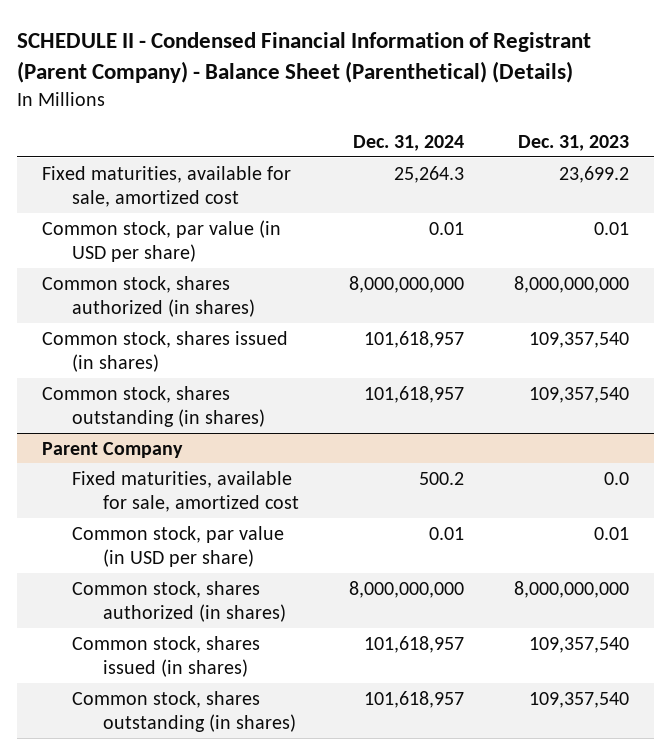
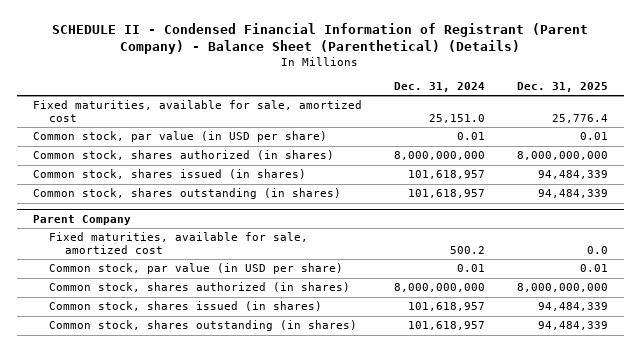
- | Dec. 31, 2024 | Dec. 31, 2023
+ | Dec. 31, 2024 | Dec. 31, 2025
- Fixed maturities, available for sale, amortized cost | 25,264.3 | 23,699.2
+ Fixed maturities, available for sale, amortized cost | 25,151.0 | 25,776.4

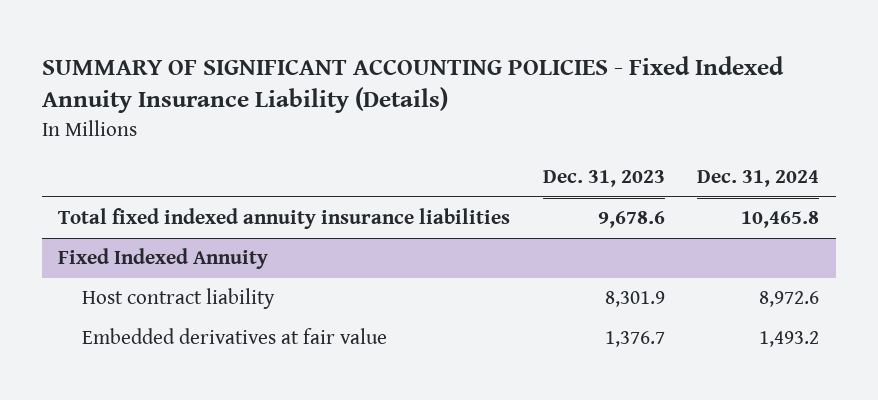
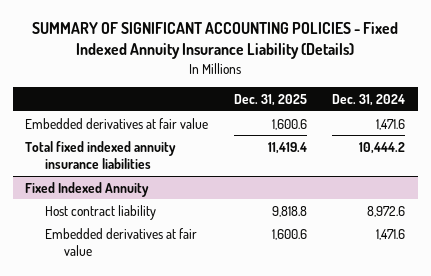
- | Dec. 31, 2023 | Dec. 31, 2024
+ | Dec. 31, 2025 | Dec. 31, 2024
- Total fixed indexed annuity insurance liabilities | 9,678.6 | 10,465.8
+ Embedded derivatives at fair value | 1,600.6 | 1,471.6
+ Total fixed indexed annuity insurance liabilities | 11,419.4 | 10,444.2
@ Fixed Indexed Annuity
- Embedded derivatives at fair value | 1,376.7 | 1,493.2
+ Embedded derivatives at fair value | 1,600.6 | 1,471.6

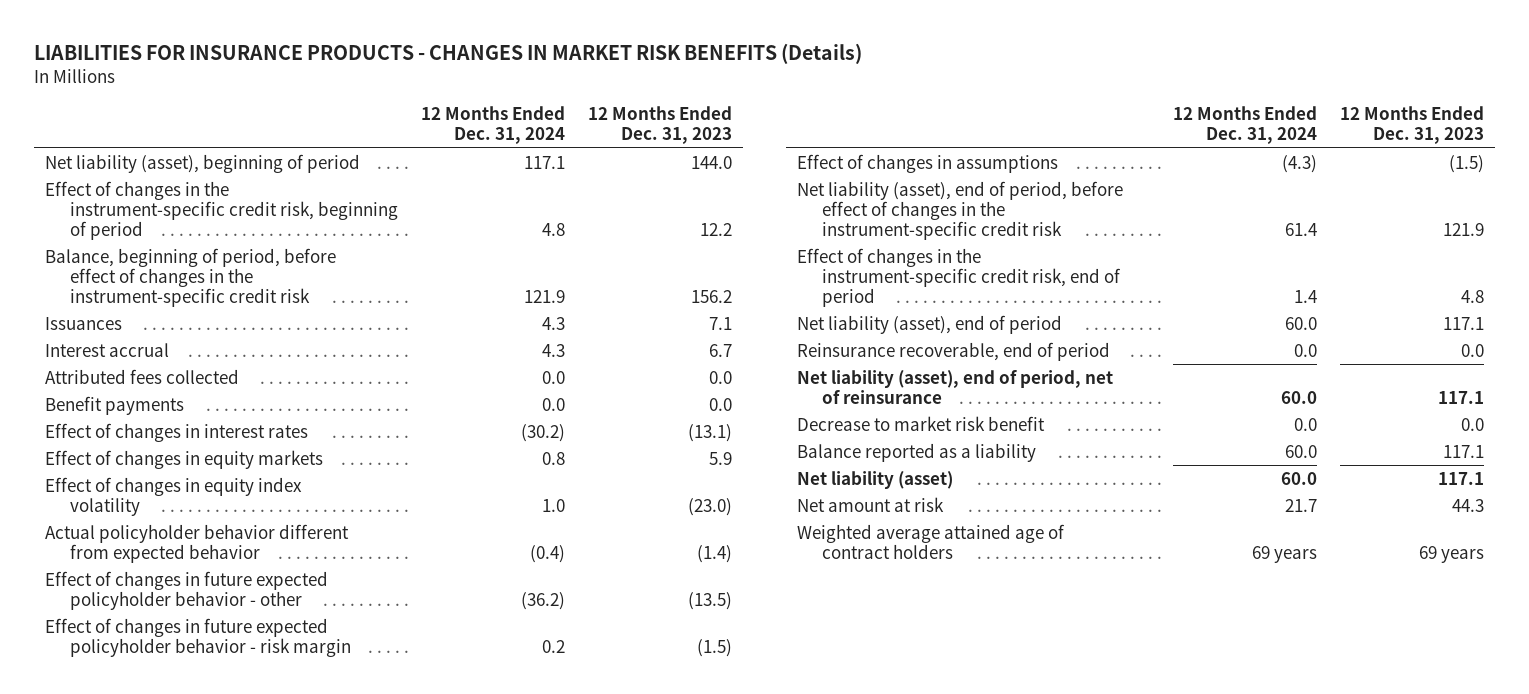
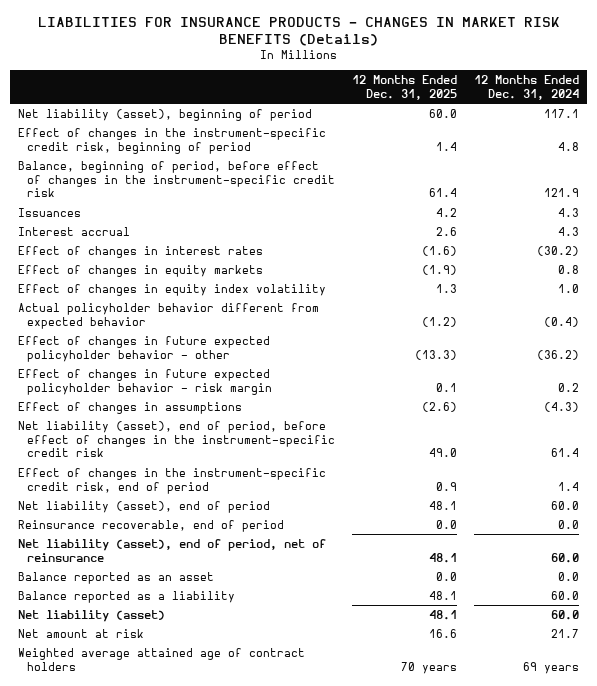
- | 12 Months Ended Dec. 31, 2024 | 12 Months Ended Dec. 31, 2023
+ | 12 Months Ended Dec. 31, 2025 | 12 Months Ended Dec. 31, 2024
- Attributed fees collected | 0.0 | 0.0
- Benefit payments | 0.0 | 0.0
- Decrease to market risk benefit | 0.0 | 0.0
+ Balance reported as an asset | 0.0 | 0.0

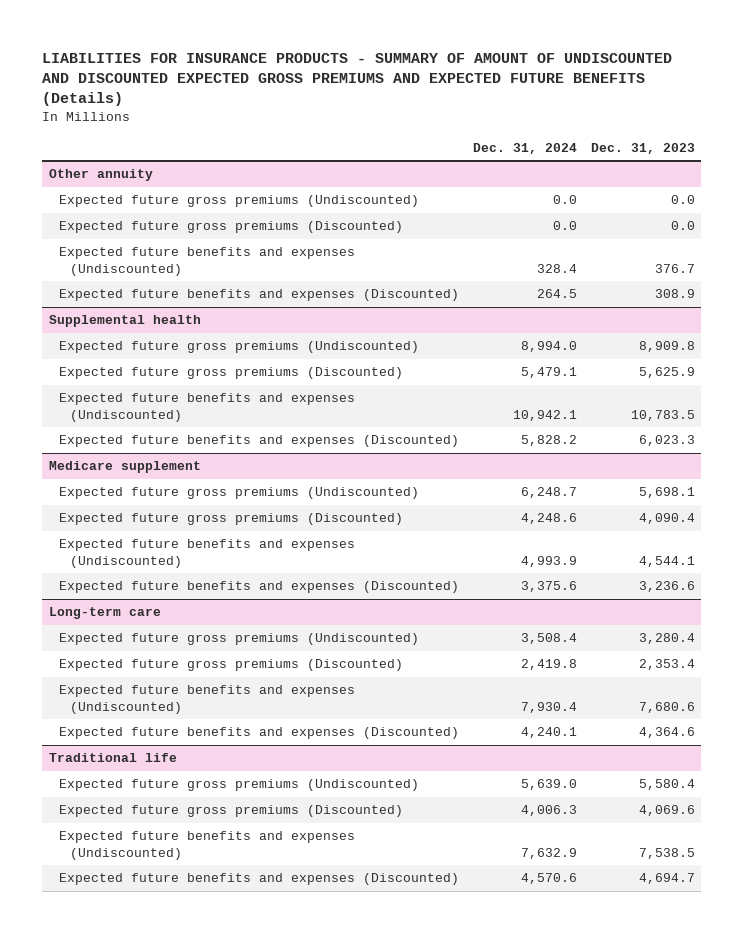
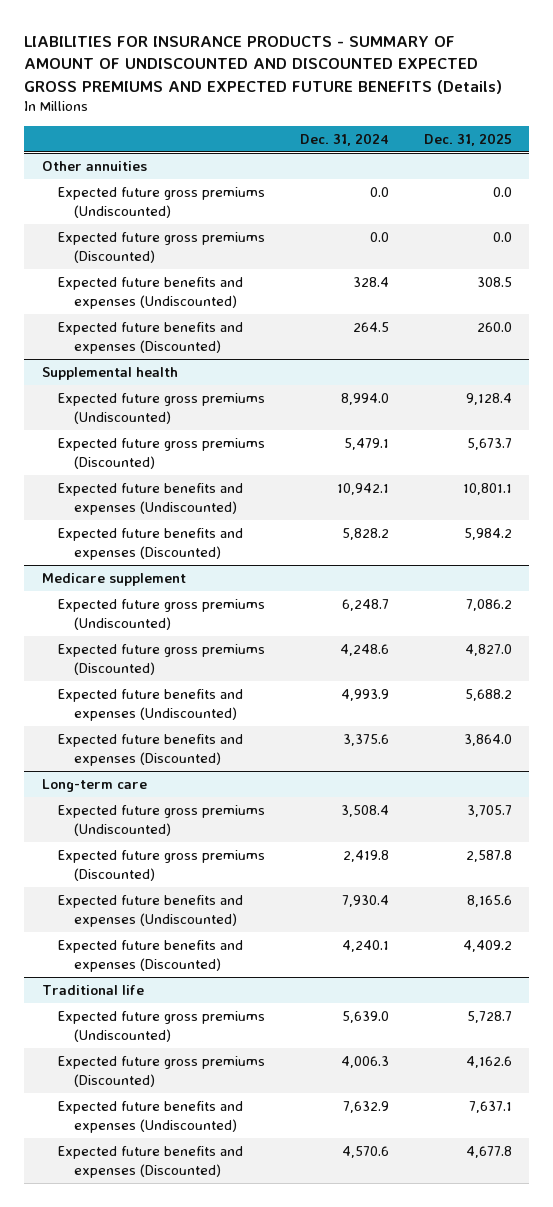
- | Dec. 31, 2024 | Dec. 31, 2023
+ | Dec. 31, 2024 | Dec. 31, 2025
- Other annuity
+ Other annuities

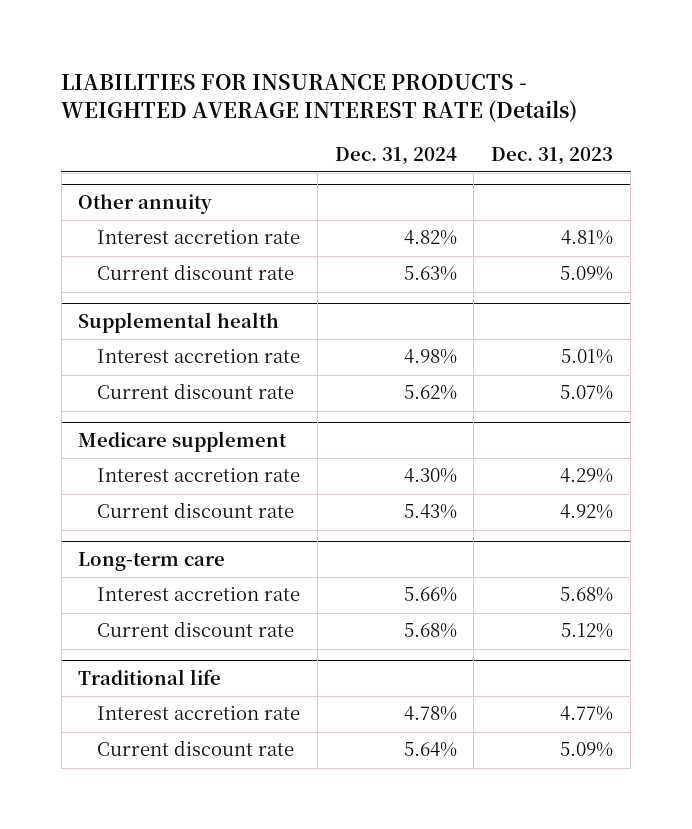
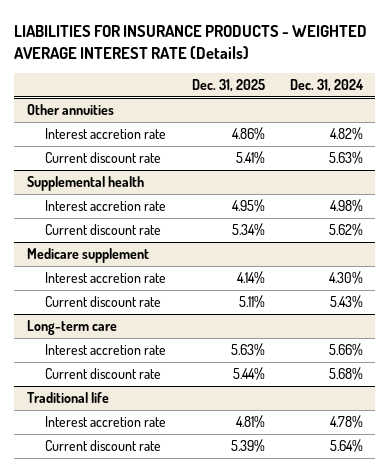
- | Dec. 31, 2024 | Dec. 31, 2023
+ | Dec. 31, 2025 | Dec. 31, 2024
- Other annuity
+ Other annuities

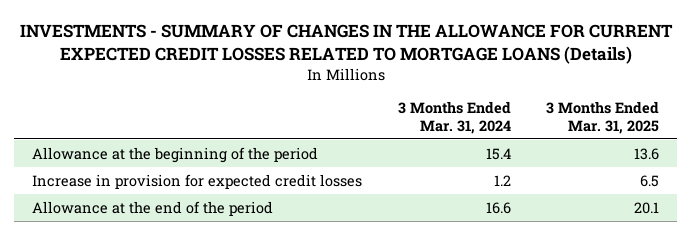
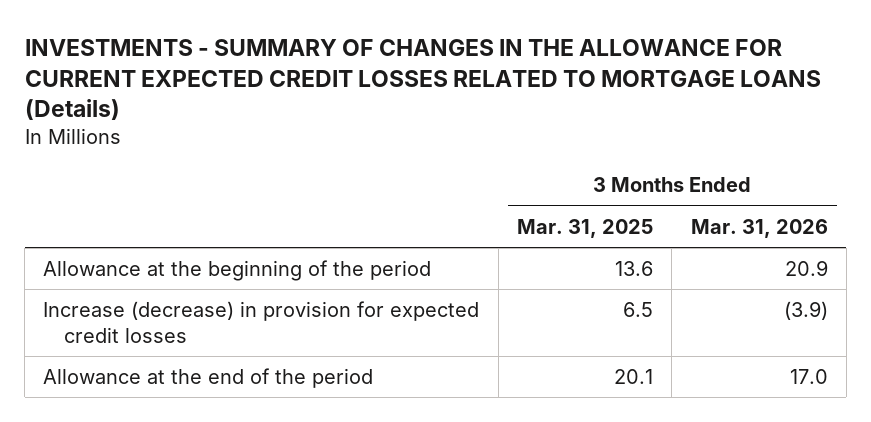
- | 3 Months Ended Mar. 31, 2024 | 3 Months Ended Mar. 31, 2025
+ | 3 Months Ended Mar. 31, 2025 | 3 Months Ended Mar. 31, 2026
- Increase in provision for expected credit losses | 1.2 | 6.5
+ Increase (decrease) in provision for expected credit losses | 6.5 | (3.9)

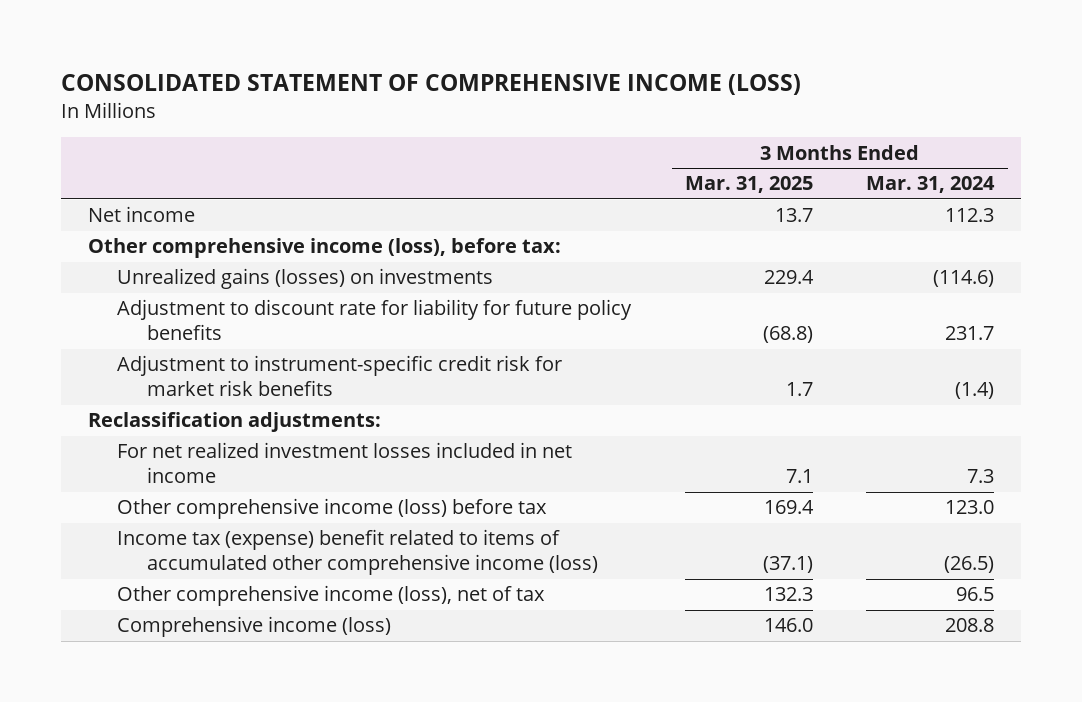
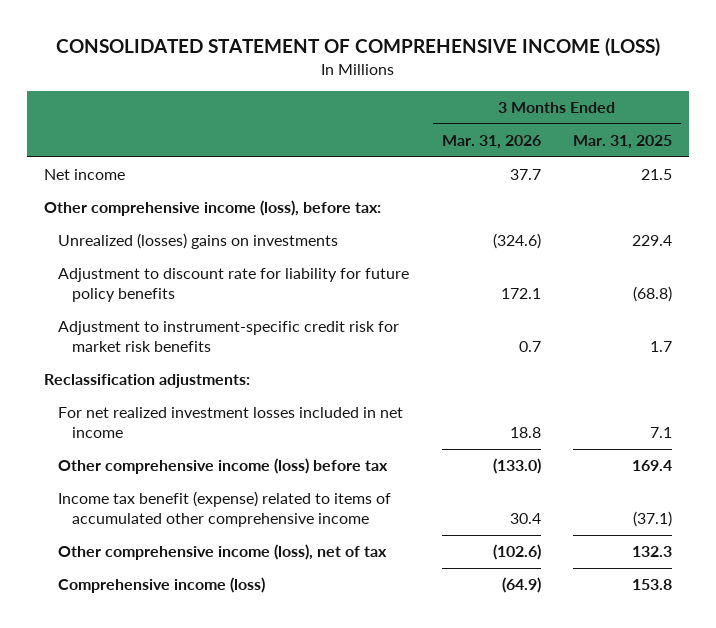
- | 3 Months Ended Mar. 31, 2025 | 3 Months Ended Mar. 31, 2024
+ | 3 Months Ended Mar. 31, 2026 | 3 Months Ended Mar. 31, 2025
- Net income | 13.7 | 112.3
+ Net income | 37.7 | 21.5
- Unrealized gains (losses) on investments | 229.4 | (114.6)
+ Unrealized (losses) gains on investments | (324.6) | 229.4
- Income tax (expense) benefit related to items of accumulated other comprehensive income (loss) | (37.1) | (26.5)
+ Income tax benefit (expense) related to items of accumulated other comprehensive income | 30.4 | (37.1)
- Comprehensive income (loss) | 146.0 | 208.8
+ Comprehensive income (loss) | (64.9) | 153.8

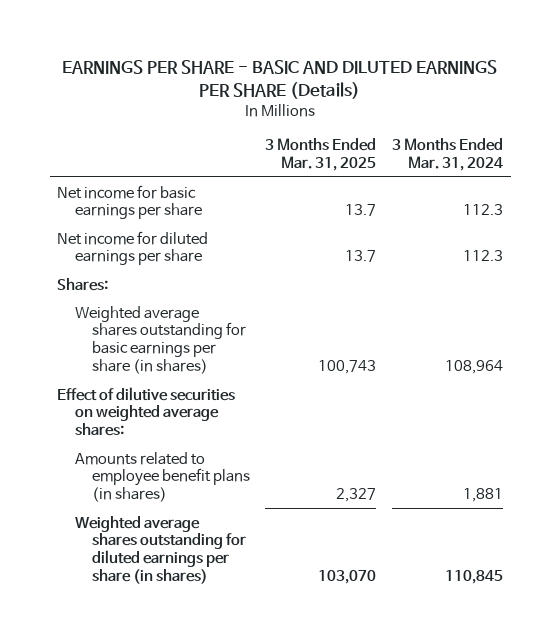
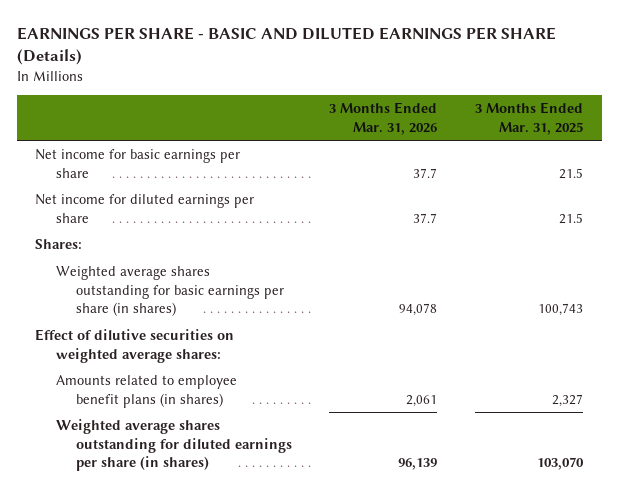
- | 3 Months Ended Mar. 31, 2025 | 3 Months Ended Mar. 31, 2024
+ | 3 Months Ended Mar. 31, 2026 | 3 Months Ended Mar. 31, 2025
- Net income for basic earnings per share | 13.7 | 112.3
- Net income for diluted earnings per share | 13.7 | 112.3
+ Net income for basic earnings per share | 37.7 | 21.5
+ Net income for diluted earnings per share | 37.7 | 21.5

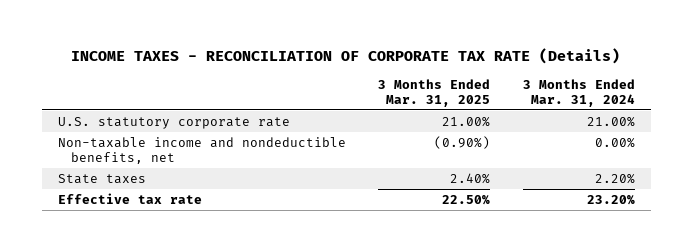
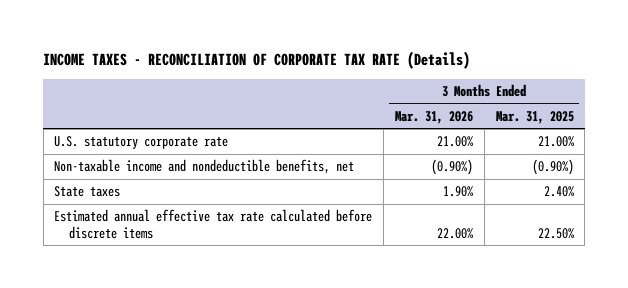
- | 3 Months Ended Mar. 31, 2025 | 3 Months Ended Mar. 31, 2024
+ | 3 Months Ended Mar. 31, 2026 | 3 Months Ended Mar. 31, 2025
- Effective tax rate | 22.50% | 23.20%
+ Estimated annual effective tax rate calculated before discrete items | 22.00% | 22.50%

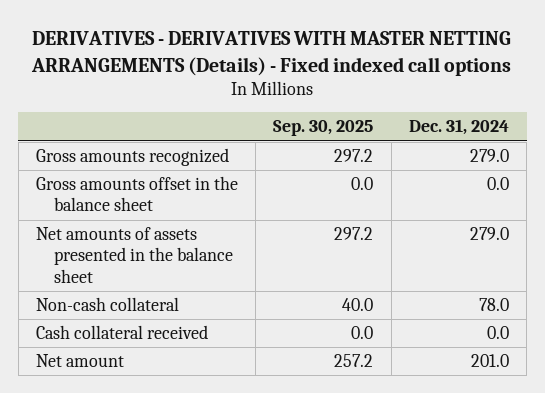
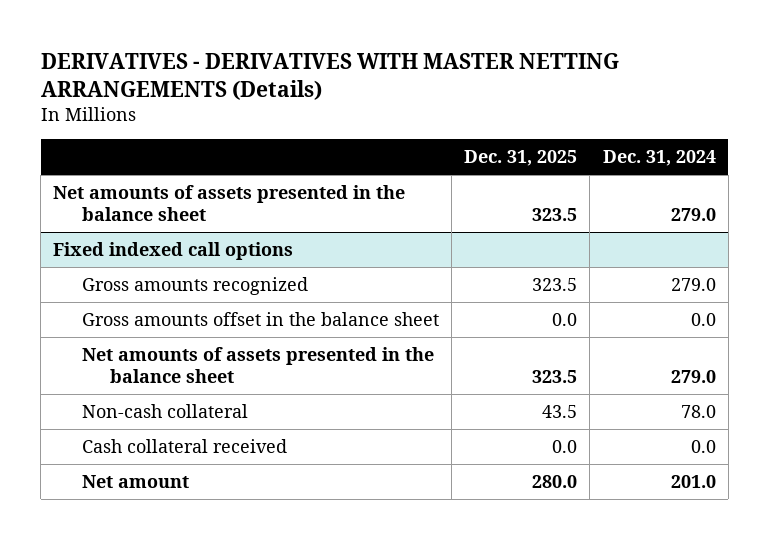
- DERIVATIVES - DERIVATIVES WITH MASTER NETTING ARRANGEMENTS (Details) - Fixed indexed call options
+ DERIVATIVES - DERIVATIVES WITH MASTER NETTING ARRANGEMENTS (Details)
- | Sep. 30, 2025 | Dec. 31, 2024
+ | Dec. 31, 2025 | Dec. 31, 2024
+ Net amounts of assets presented in the balance sheet | 323.5 | 279.0
+ Fixed indexed call options

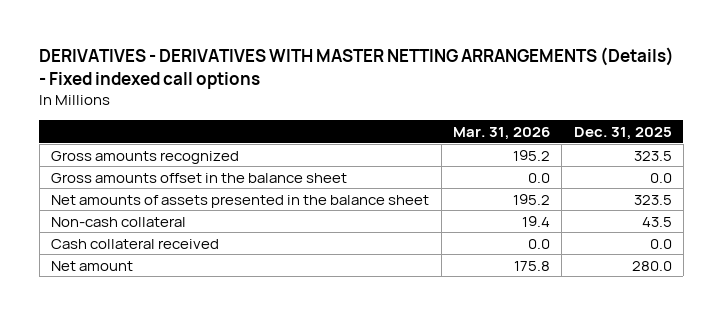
- DERIVATIVES - DERIVATIVES WITH MASTER NETTING ARRANGEMENTS (Details)
+ DERIVATIVES - DERIVATIVES WITH MASTER NETTING ARRANGEMENTS (Details) - Fixed indexed call options
- | Dec. 31, 2025 | Dec. 31, 2024
+ | Mar. 31, 2026 | Dec. 31, 2025
- Net amounts of assets presented in the balance sheet | 323.5 | 279.0
- Fixed indexed call options

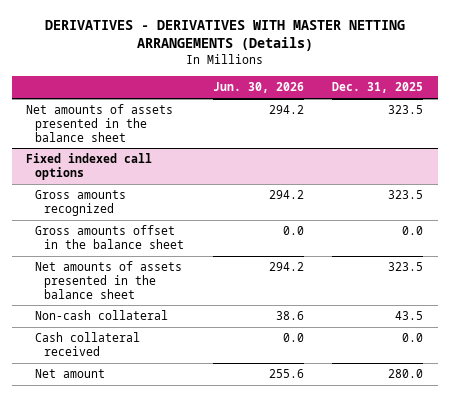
- DERIVATIVES - DERIVATIVES WITH MASTER NETTING ARRANGEMENTS (Details) - Fixed indexed call options
+ DERIVATIVES - DERIVATIVES WITH MASTER NETTING ARRANGEMENTS (Details)
- | Mar. 31, 2026 | Dec. 31, 2025
+ | Jun. 30, 2026 | Dec. 31, 2025
+ Net amounts of assets presented in the balance sheet | 294.2 | 323.5
+ Fixed indexed call options

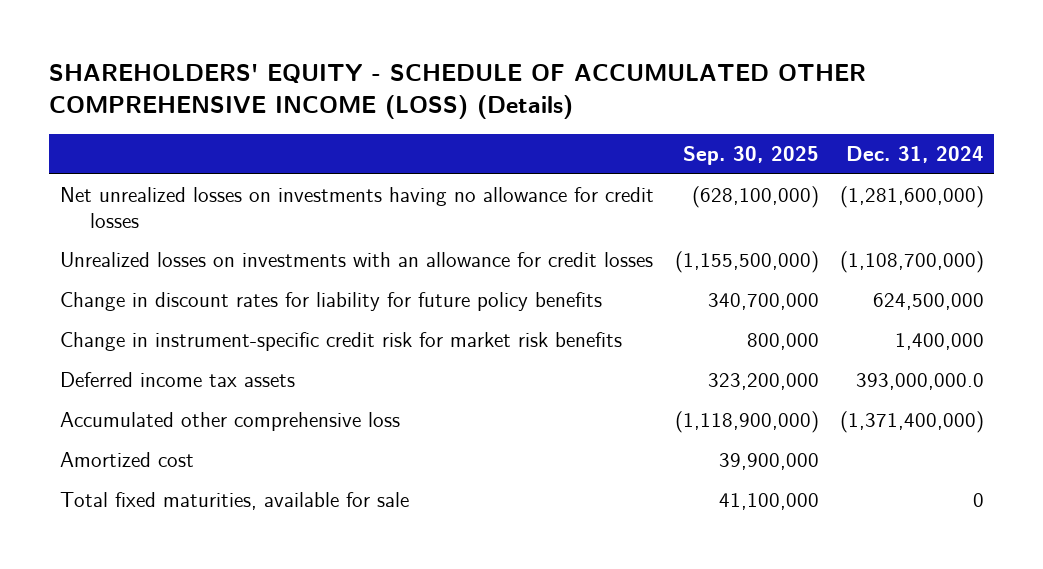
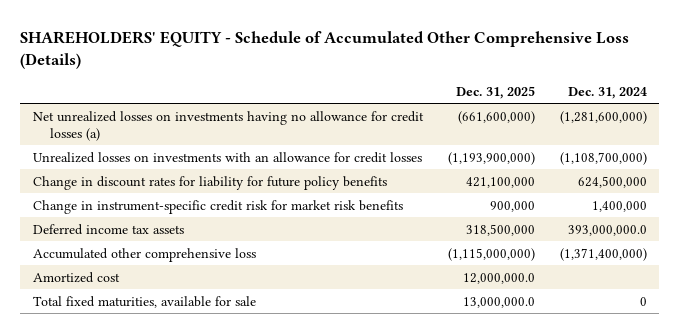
- SHAREHOLDERS' EQUITY - SCHEDULE OF ACCUMULATED OTHER COMPREHENSIVE INCOME (LOSS) (Details)
+ SHAREHOLDERS' EQUITY - Schedule of Accumulated Other Comprehensive Loss (Details)
- | Sep. 30, 2025 | Dec. 31, 2024
+ | Dec. 31, 2025 | Dec. 31, 2024
- Net unrealized losses on investments having no allowance for credit losses | (628,100,000) | (1,281,600,000)
+ Net unrealized losses on investments having no allowance for credit losses (a) | (661,600,000) | (1,281,600,000)

